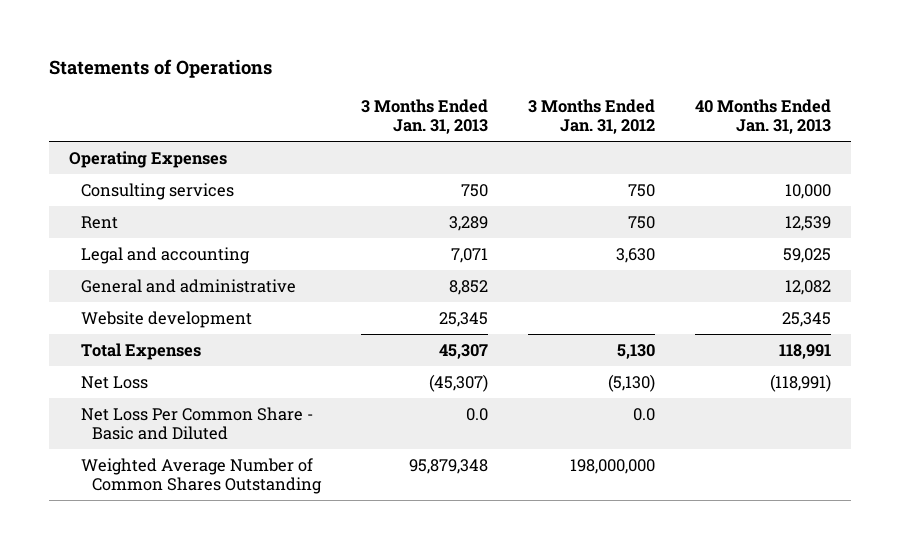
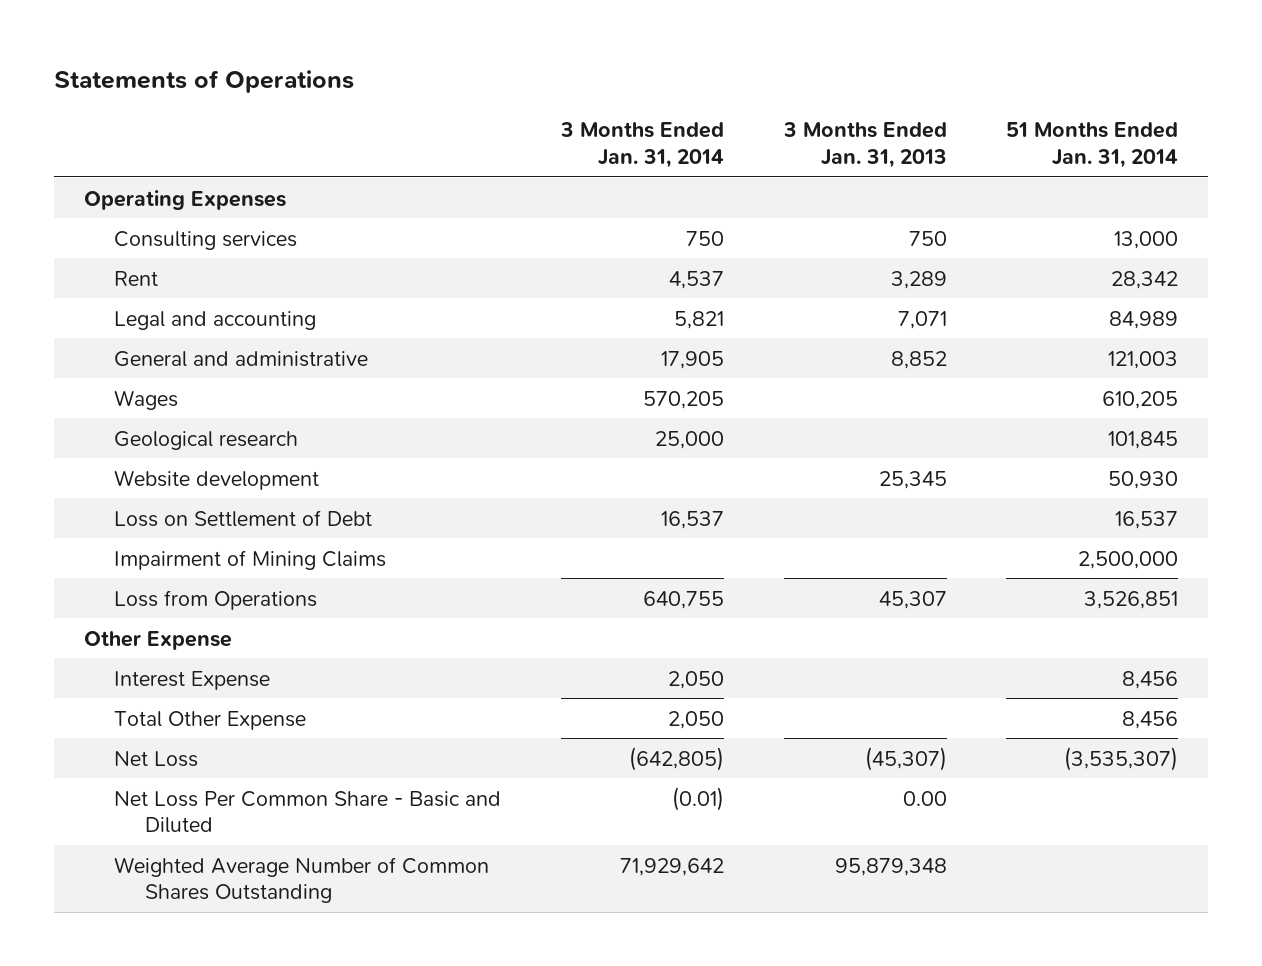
- | 3 Months Ended Jan. 31, 2013 | 3 Months Ended Jan. 31, 2012 | 40 Months Ended Jan. 31, 2013
+ | 3 Months Ended Jan. 31, 2014 | 3 Months Ended Jan. 31, 2013 | 51 Months Ended Jan. 31, 2014
+ Wages | 570,205 | | 610,205
+ Geological research | 25,000 | | 101,845
- Total Expenses | 45,307 | 5,130 | 118,991
+ Loss on Settlement of Debt | 16,537 | | 16,537
+ Impairment of Mining Claims | | | 2,500,000
+ Loss from Operations | 640,755 | 45,307 | 3,526,851
+ Other Expense
+ Interest Expense | 2,050 | | 8,456
+ Total Other Expense | 2,050 | | 8,456
- Net Loss Per Common Share - Basic and Diluted | 0.0 | 0.0 |
+ Net Loss Per Common Share - Basic and Diluted | (0.01) | 0.00 |

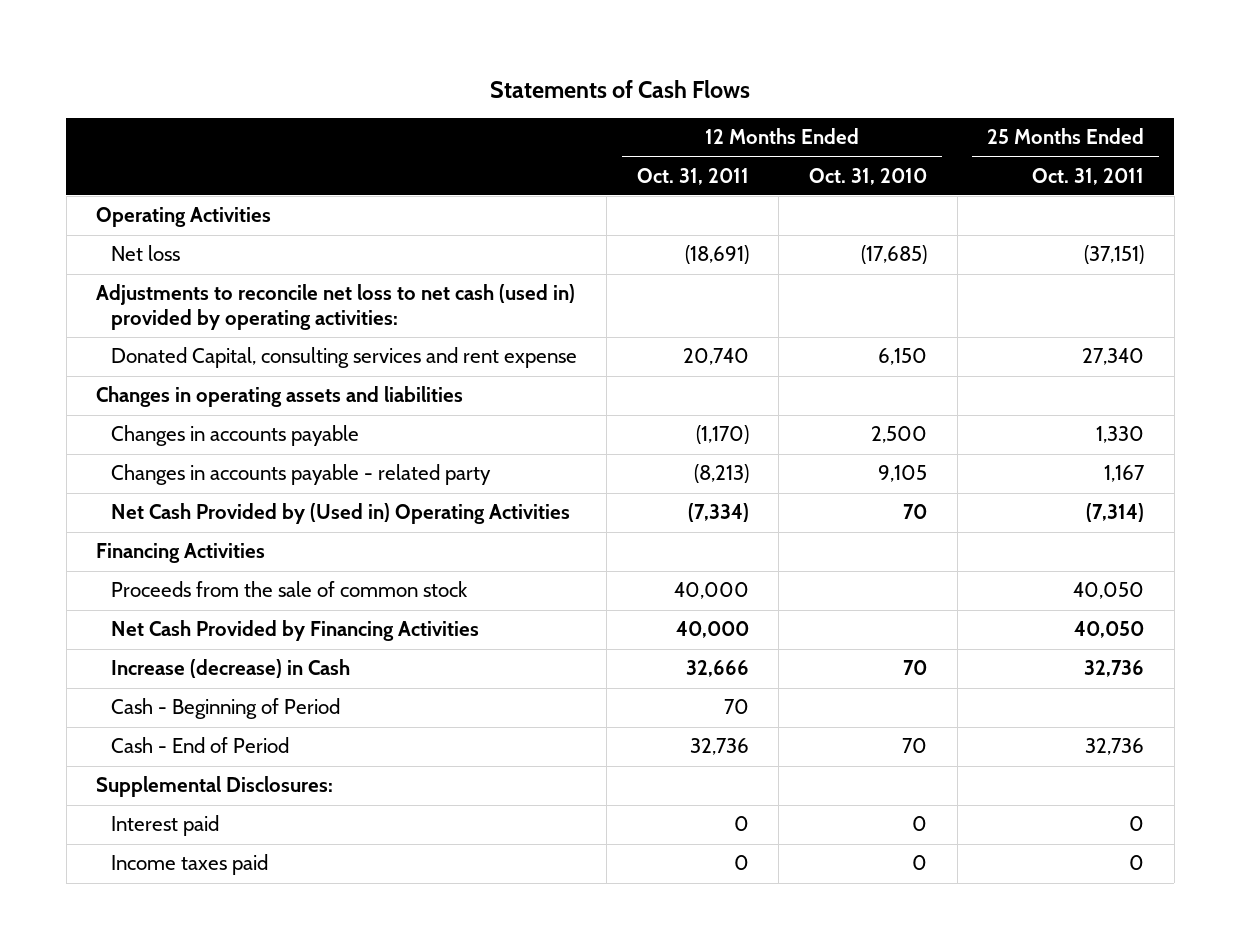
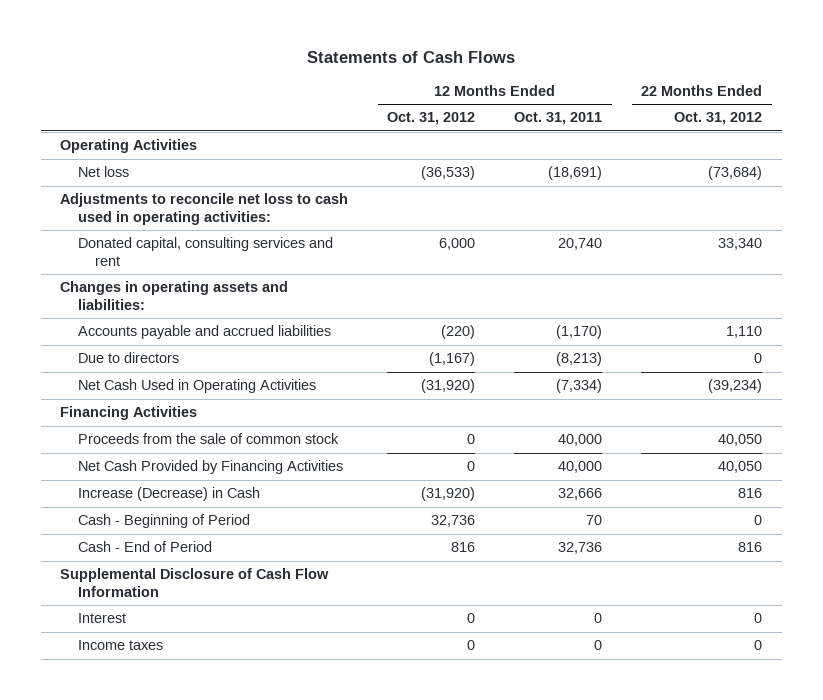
- | 12 Months Ended Oct. 31, 2011 | 12 Months Ended Oct. 31, 2010 | 25 Months Ended Oct. 31, 2011
+ | 12 Months Ended Oct. 31, 2012 | 12 Months Ended Oct. 31, 2011 | 22 Months Ended Oct. 31, 2012
- Adjustments to reconcile net loss to net cash (used in) provided by operating activities:
- Donated Capital, consulting services and rent expense | 20,740 | 6,150 | 27,340
- Changes in operating assets and liabilities
- Changes in accounts payable | (1,170) | 2,500 | 1,330
- Changes in accounts payable - related party | (8,213) | 9,105 | 1,167
- Net Cash Provided by (Used in) Operating Activities | (7,334) | 70 | (7,314)
+ Adjustments to reconcile net loss to cash used in operating activities:
+ Donated capital, consulting services and rent | 6,000 | 20,740 | 33,340
+ Changes in operating assets and liabilities:
+ Accounts payable and accrued liabilities | (220) | (1,170) | 1,110
+ Due to directors | (1,167) | (8,213) | 0
+ Net Cash Used in Operating Activities | (31,920) | (7,334) | (39,234)
- Increase (decrease) in Cash | 32,666 | 70 | 32,736
+ Increase (Decrease) in Cash | (31,920) | 32,666 | 816
- Supplemental Disclosures:
- Interest paid | 0 | 0 | 0
- Income taxes paid | 0 | 0 | 0
+ Supplemental Disclosure of Cash Flow Information
+ Interest | 0 | 0 | 0
+ Income taxes | 0 | 0 | 0

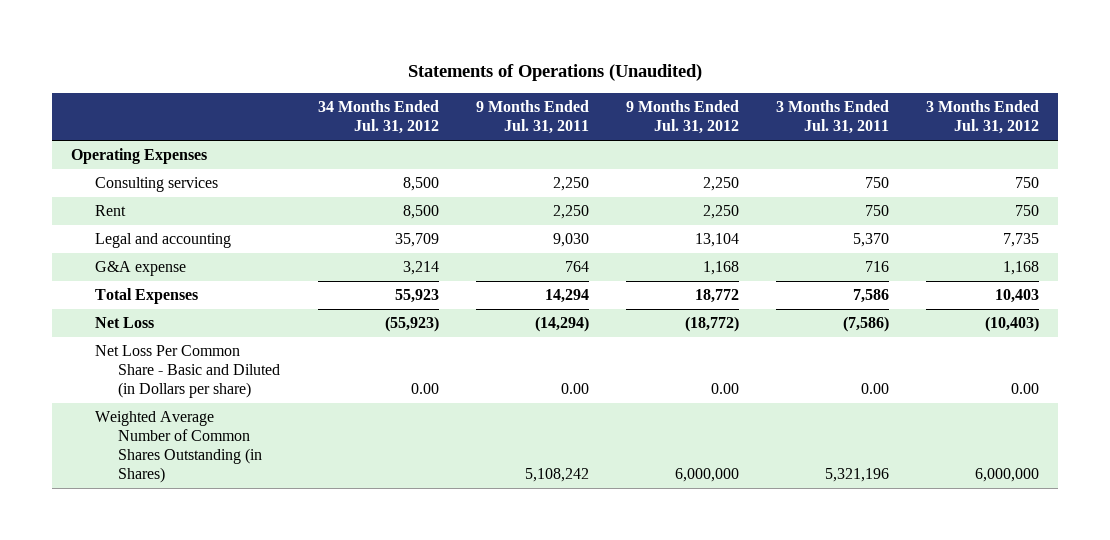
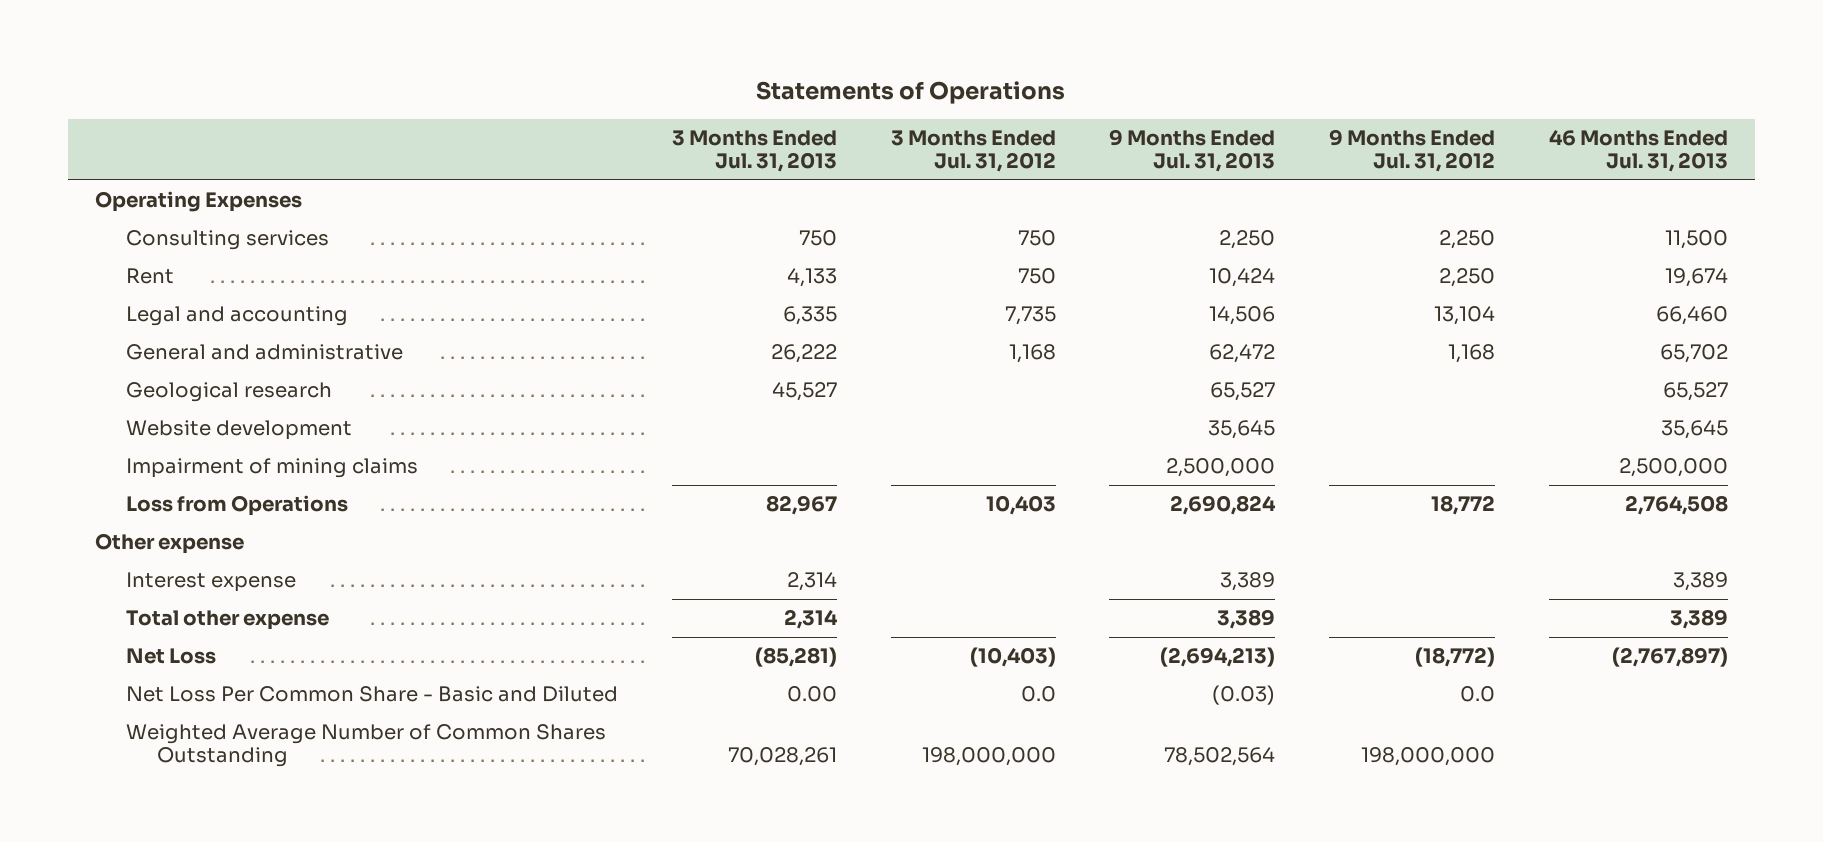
- Statements of Operations (Unaudited)
+ Statements of Operations
- | 34 Months Ended Jul. 31, 2012 | 9 Months Ended Jul. 31, 2011 | 9 Months Ended Jul. 31, 2012 | 3 Months Ended Jul. 31, 2011 | 3 Months Ended Jul. 31, 2012
+ | 3 Months Ended Jul. 31, 2013 | 3 Months Ended Jul. 31, 2012 | 9 Months Ended Jul. 31, 2013 | 9 Months Ended Jul. 31, 2012 | 46 Months Ended Jul. 31, 2013
- G&A expense | 3,214 | 764 | 1,168 | 716 | 1,168
- Total Expenses | 55,923 | 14,294 | 18,772 | 7,586 | 10,403
+ General and administrative | 26,222 | 1,168 | 62,472 | 1,168 | 65,702
+ Geological research | 45,527 | | 65,527 | | 65,527
+ Website development | | | 35,645 | | 35,645
+ Impairment of mining claims | | | 2,500,000 | | 2,500,000
+ Loss from Operations | 82,967 | 10,403 | 2,690,824 | 18,772 | 2,764,508
+ Other expense
+ Interest expense | 2,314 | | 3,389 | | 3,389
+ Total other expense | 2,314 | | 3,389 | | 3,389
- Net Loss Per Common Share - Basic and Diluted (in Dollars per share) | 0.00 | 0.00 | 0.00 | 0.00 | 0.00
- Weighted Average Number of Common Shares Outstanding (in Shares) | | 5,108,242 | 6,000,000 | 5,321,196 | 6,000,000
+ Net Loss Per Common Share - Basic and Diluted | 0.00 | 0.0 | (0.03) | 0.0 |
+ Weighted Average Number of Common Shares Outstanding | 70,028,261 | 198,000,000 | 78,502,564 | 198,000,000 |

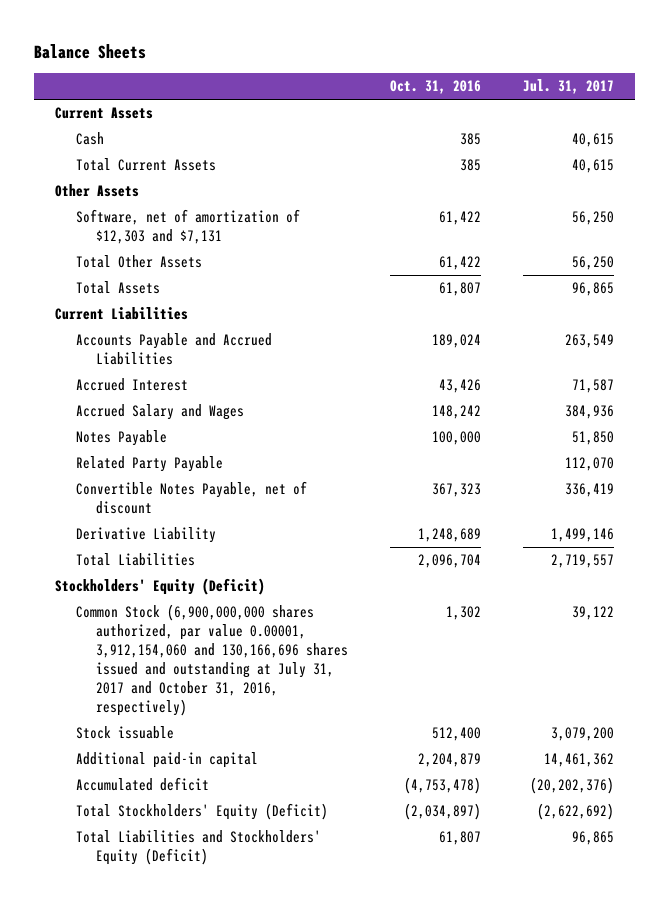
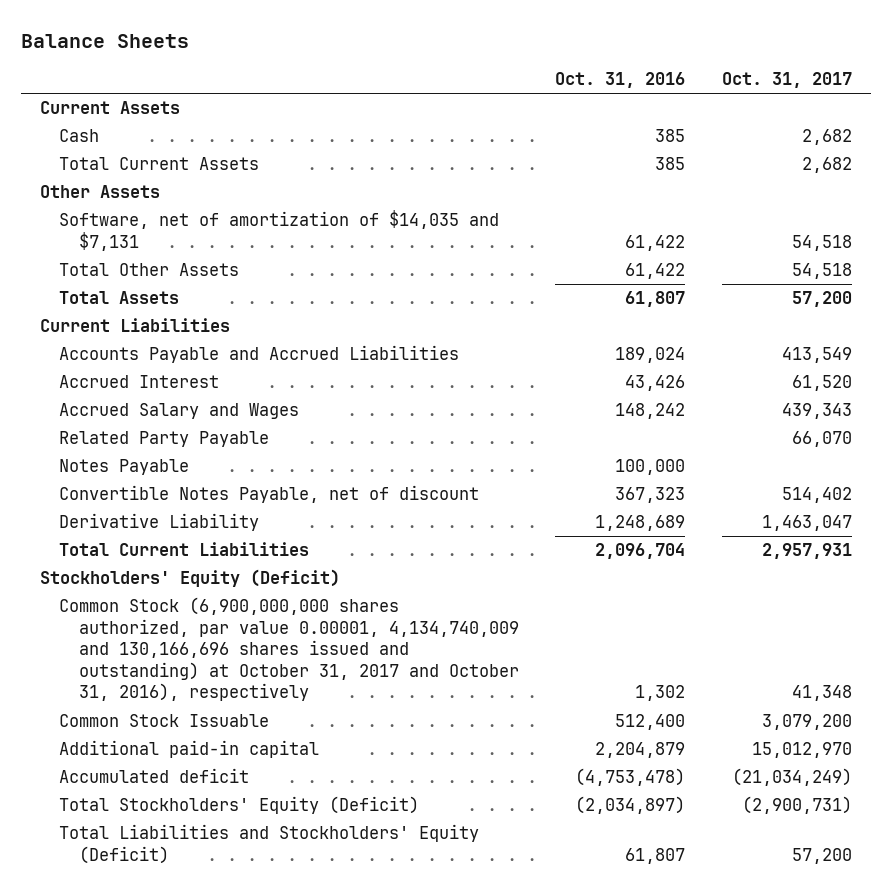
- | Oct. 31, 2016 | Jul. 31, 2017
+ | Oct. 31, 2016 | Oct. 31, 2017
- Software, net of amortization of $12,303 and $7,131 | 61,422 | 56,250
+ Software, net of amortization of $14,035 and $7,131 | 61,422 | 54,518
moved down: Notes Payable | 100,000 |
- Total Liabilities | 2,096,704 | 2,719,557
+ Total Current Liabilities | 2,096,704 | 2,957,931
- Common Stock (6,900,000,000 shares authorized, par value 0.00001, 3,912,154,060 and 130,166,696 shares issued and outstanding at July 31, 2017 and October 31, 2016, respectively) | 1,302 | 39,122
- Stock issuable | 512,400 | 3,079,200
+ Common Stock (6,900,000,000 shares authorized, par value 0.00001, 4,134,740,009 and 130,166,696 shares issued and outstanding) at October 31, 2017 and October 31, 2016), respectively | 1,302 | 41,348
+ Common Stock Issuable | 512,400 | 3,079,200

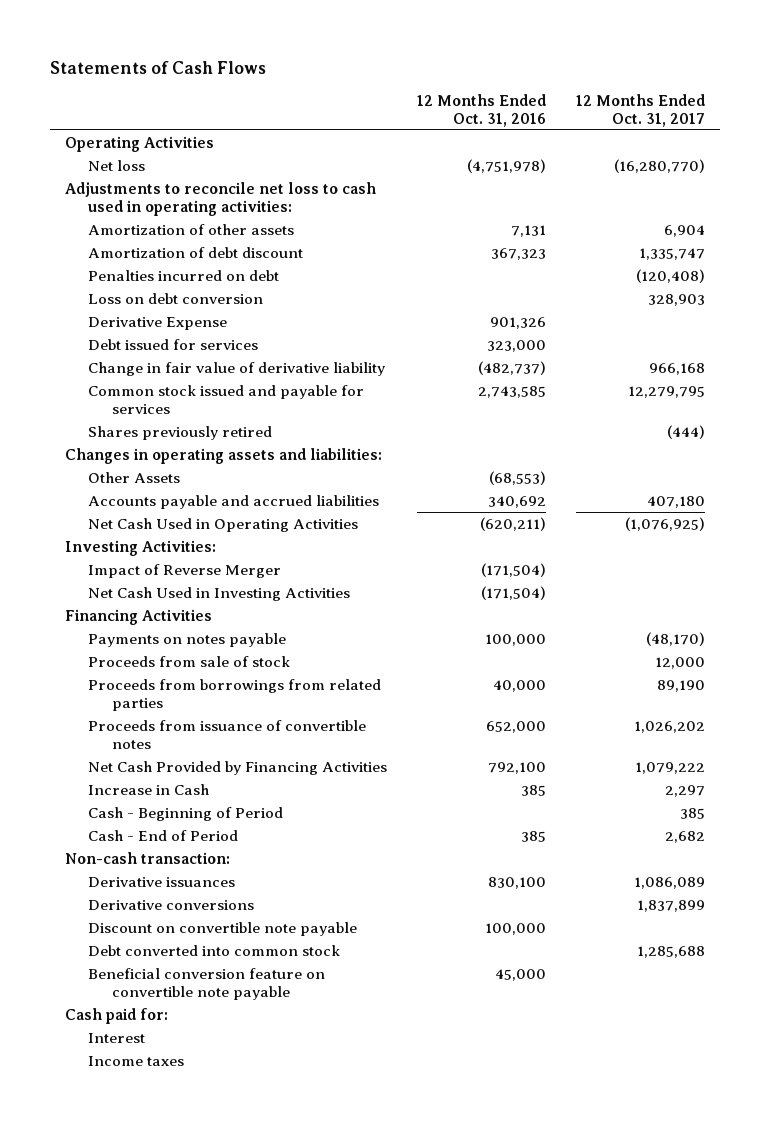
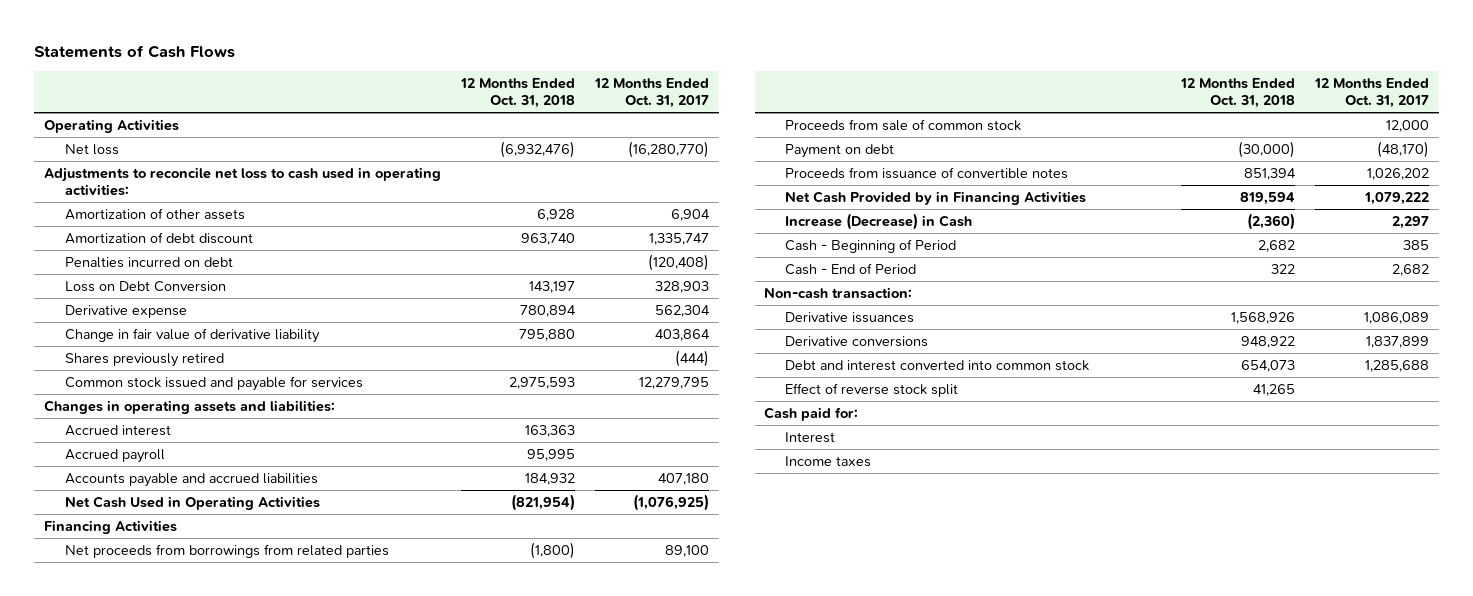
- | 12 Months Ended Oct. 31, 2016 | 12 Months Ended Oct. 31, 2017
+ | 12 Months Ended Oct. 31, 2018 | 12 Months Ended Oct. 31, 2017
- Loss on debt conversion | | 328,903
- Derivative Expense | 901,326 |
- Debt issued for services | 323,000 |
- Change in fair value of derivative liability | (482,737) | 966,168
+ Loss on Debt Conversion | 143,197 | 328,903
+ Derivative expense | 780,894 | 562,304
+ Change in fair value of derivative liability | 795,880 | 403,864
moved down: Common stock issued and payable for services | 2,975,593 | 12,279,795
- Other Assets | (68,553) |
+ Accrued interest | 163,363 |
+ Accrued payroll | 95,995 |
- Investing Activities:
- Impact of Reverse Merger | (171,504) |
- Net Cash Used in Investing Activities | (171,504) |
- Payments on notes payable | 100,000 | (48,170)
- Proceeds from sale of stock | | 12,000
- Proceeds from borrowings from related parties | 40,000 | 89,190
+ Net proceeds from borrowings from related parties | (1,800) | 89,100
+ Proceeds from sale of common stock | | 12,000
+ Payment on debt | (30,000) | (48,170)
- Net Cash Provided by Financing Activities | 792,100 | 1,079,222
- Increase in Cash | 385 | 2,297
+ Net Cash Provided by in Financing Activities | 819,594 | 1,079,222
+ Increase (Decrease) in Cash | (2,360) | 2,297
- Discount on convertible note payable | 100,000 |
- Debt converted into common stock | | 1,285,688
- Beneficial conversion feature on convertible note payable | 45,000 |
+ Debt and interest converted into common stock | 654,073 | 1,285,688
+ Effect of reverse stock split | 41,265 |

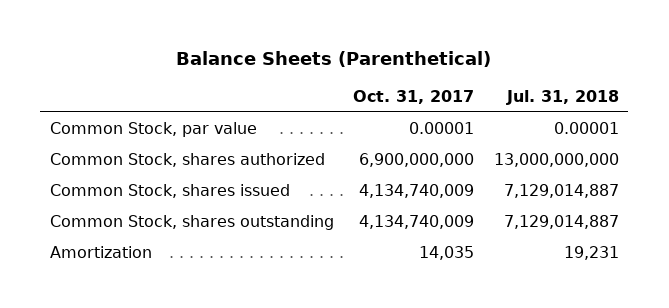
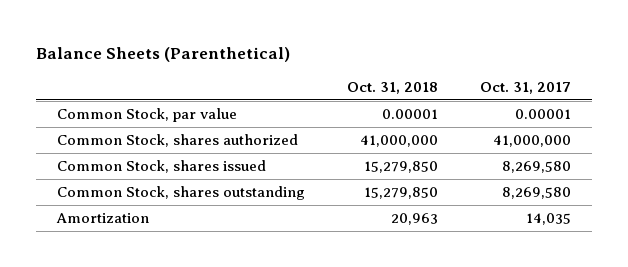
- | Oct. 31, 2017 | Jul. 31, 2018
+ | Oct. 31, 2018 | Oct. 31, 2017
- Common Stock, shares authorized | 6,900,000,000 | 13,000,000,000
- Common Stock, shares issued | 4,134,740,009 | 7,129,014,887
- Common Stock, shares outstanding | 4,134,740,009 | 7,129,014,887
+ Common Stock, shares authorized | 41,000,000 | 41,000,000
+ Common Stock, shares issued | 15,279,850 | 8,269,580
+ Common Stock, shares outstanding | 15,279,850 | 8,269,580

